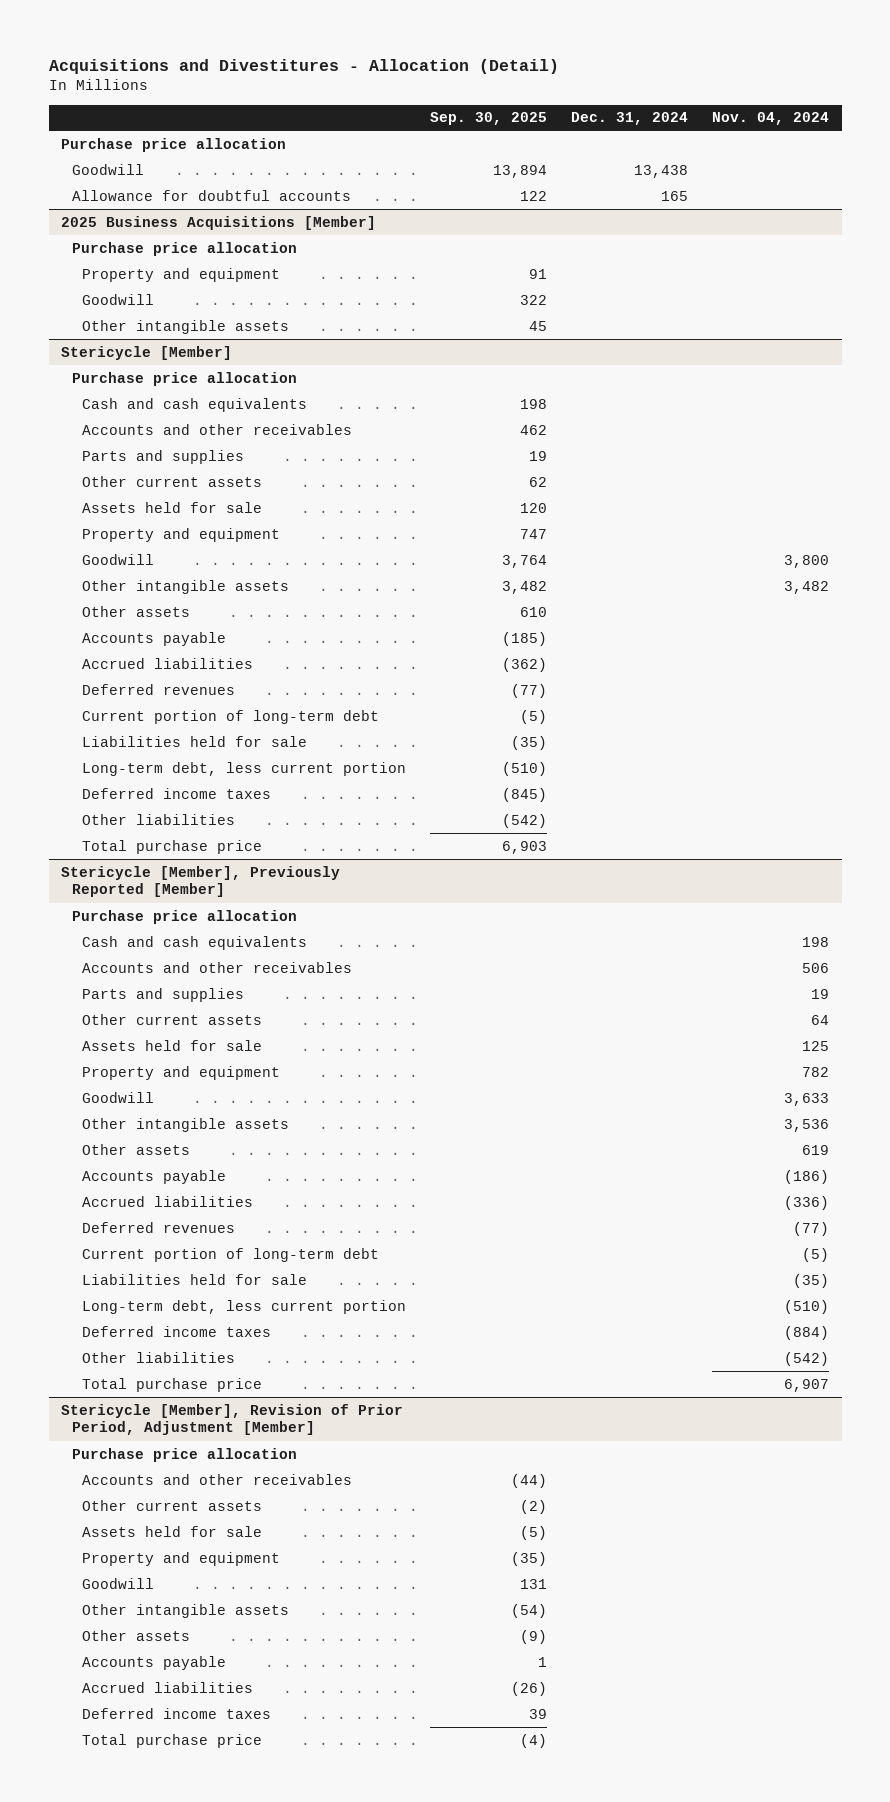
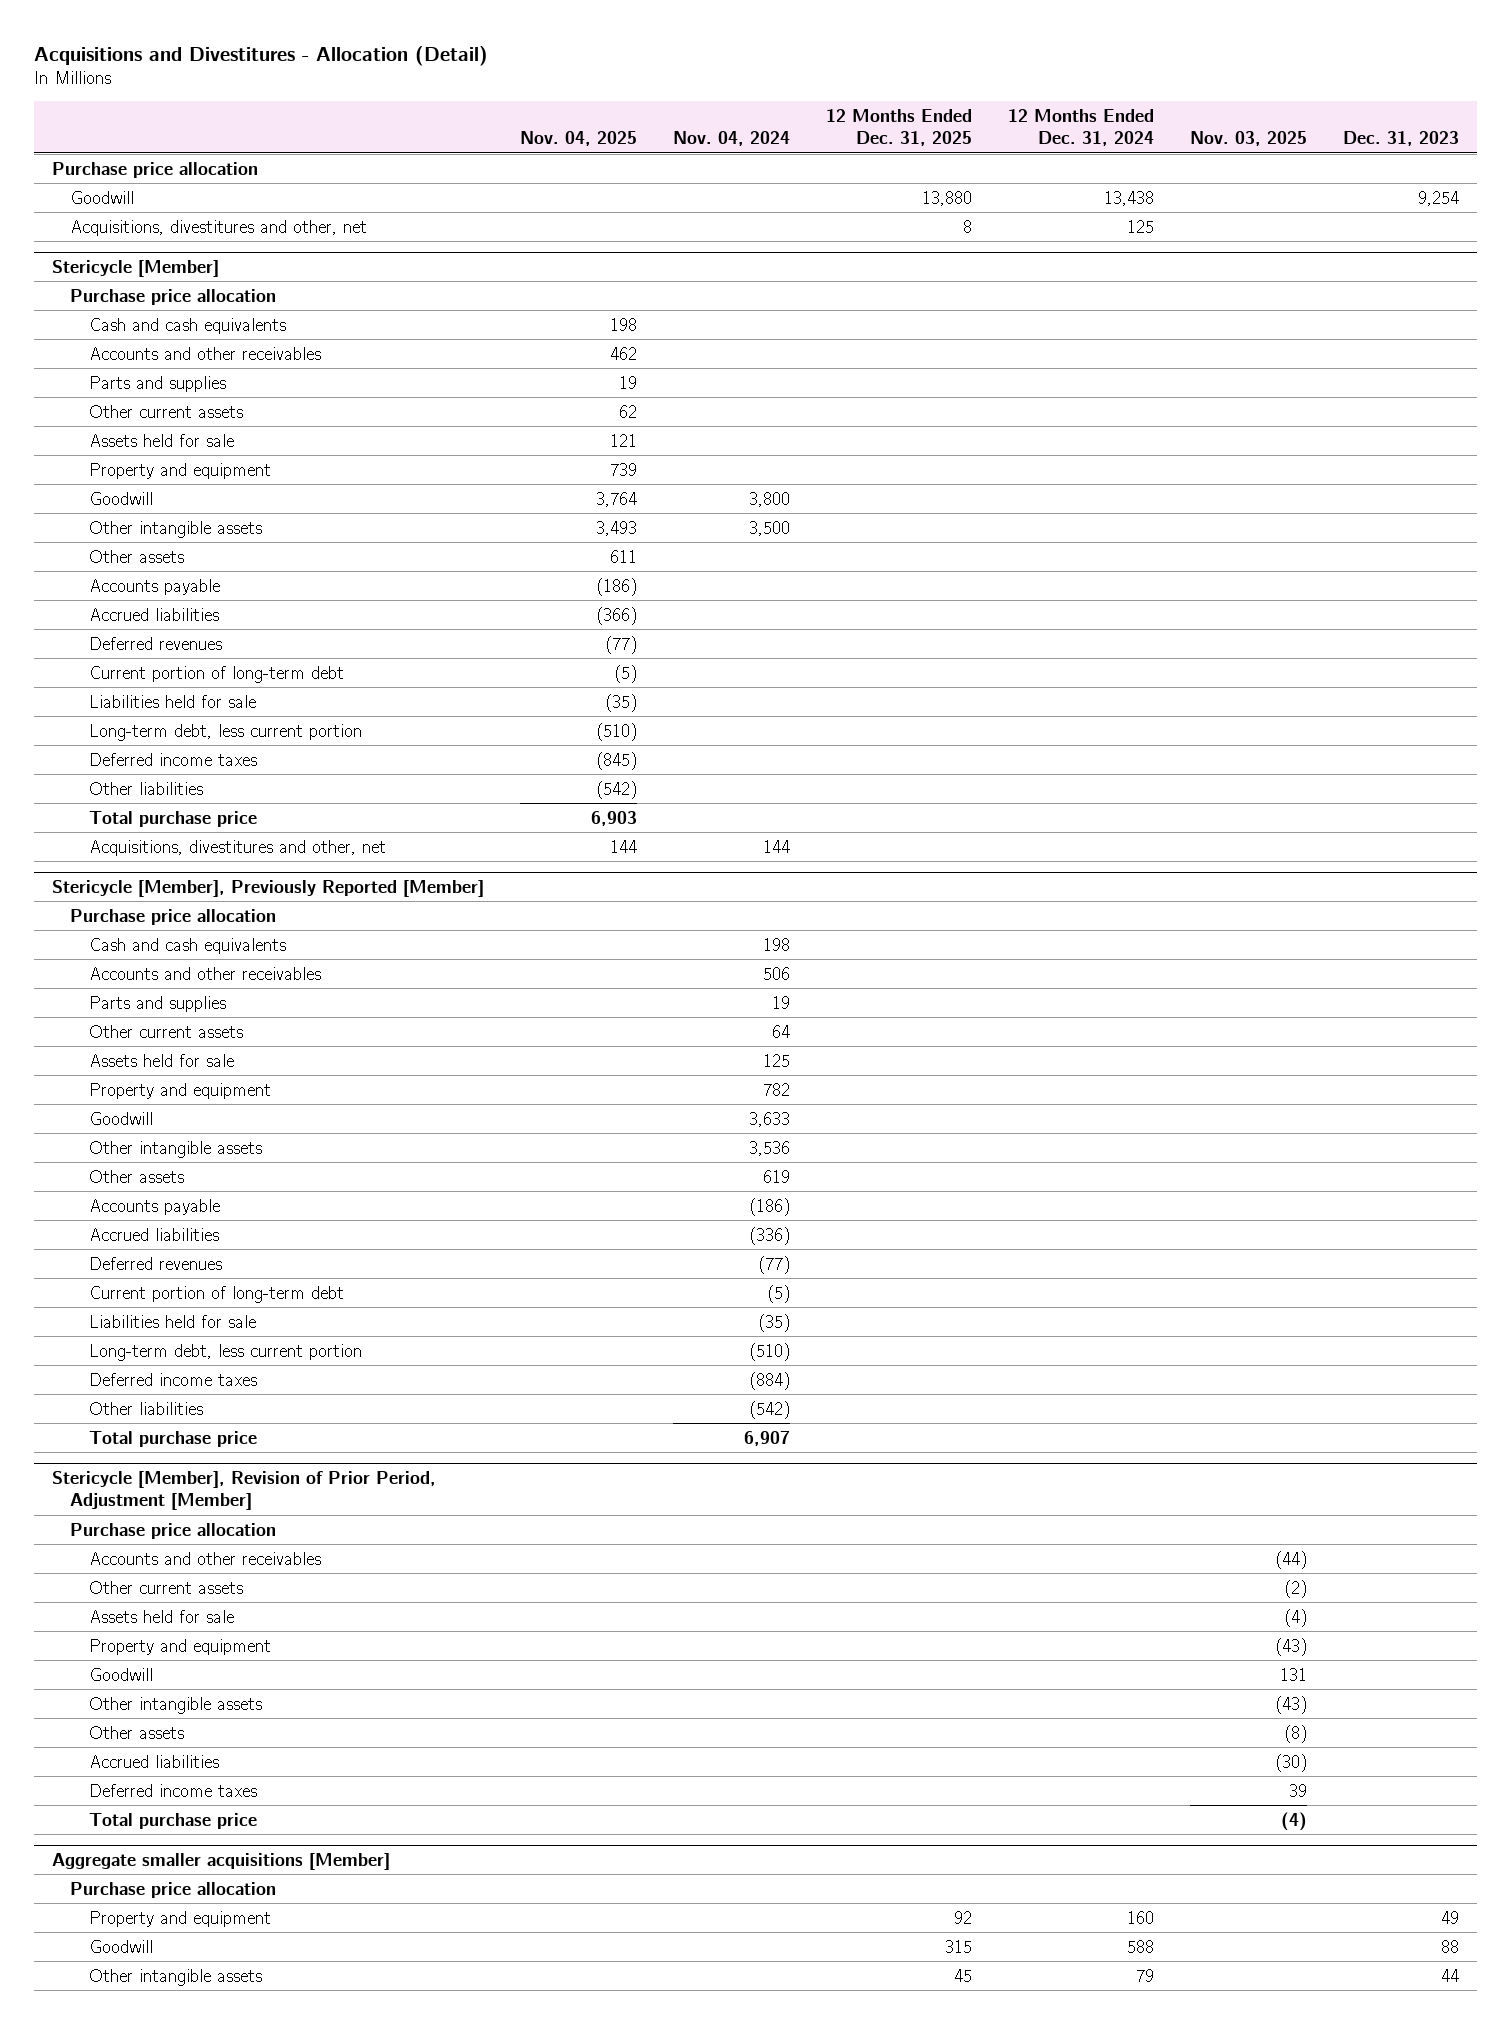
- | Sep. 30, 2025 | Dec. 31, 2024 | Nov. 04, 2024
+ | Nov. 04, 2025 | Nov. 04, 2024 | 12 Months Ended Dec. 31, 2025 | 12 Months Ended Dec. 31, 2024 | Nov. 03, 2025 | Dec. 31, 2023
- Allowance for doubtful accounts | 122 | 165 |
- 2025 Business Acquisitions [Member]
- Purchase price allocation
- Property and equipment | 91 | |
- Goodwill | 322 | |
- Other intangible assets | 45 | |
+ Acquisitions, divestitures and other, net | | | 8 | 125 | |
@ Stericycle [Member]
- Other intangible assets | 3,482 | | 3,482
+ Other intangible assets | 3,493 | 3,500 | | | |
+ Acquisitions, divestitures and other, net | 144 | 144 | | | |
@ Stericycle [Member], Revision of Prior Period, Adjustment [Member]
- Accounts payable | 1 | |
+ Aggregate smaller acquisitions [Member]
+ Purchase price allocation
+ Property and equipment | | | 92 | 160 | | 49
+ Goodwill | | | 315 | 588 | | 88
+ Other intangible assets | | | 45 | 79 | | 44

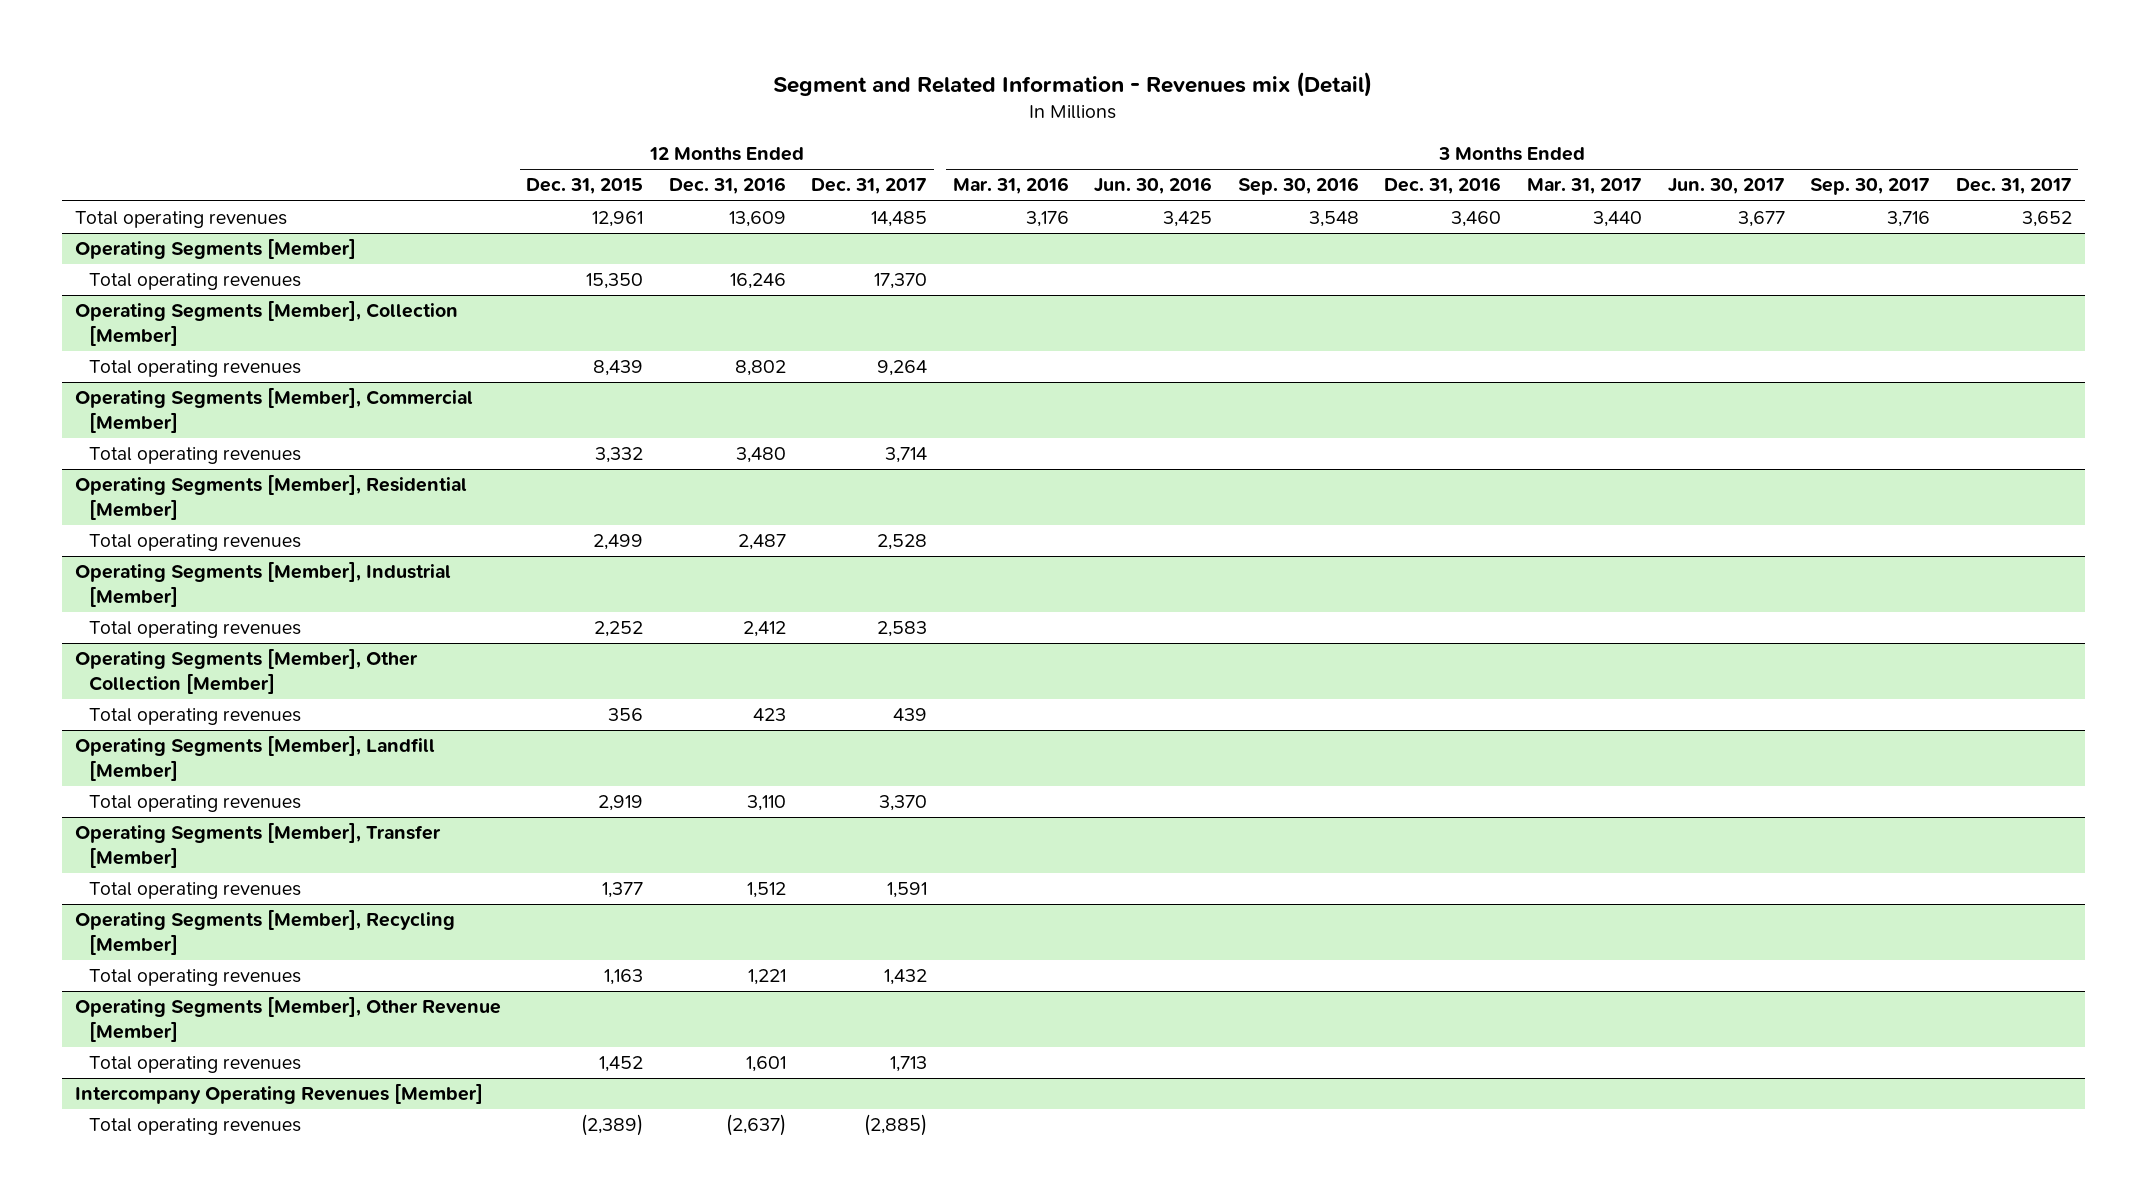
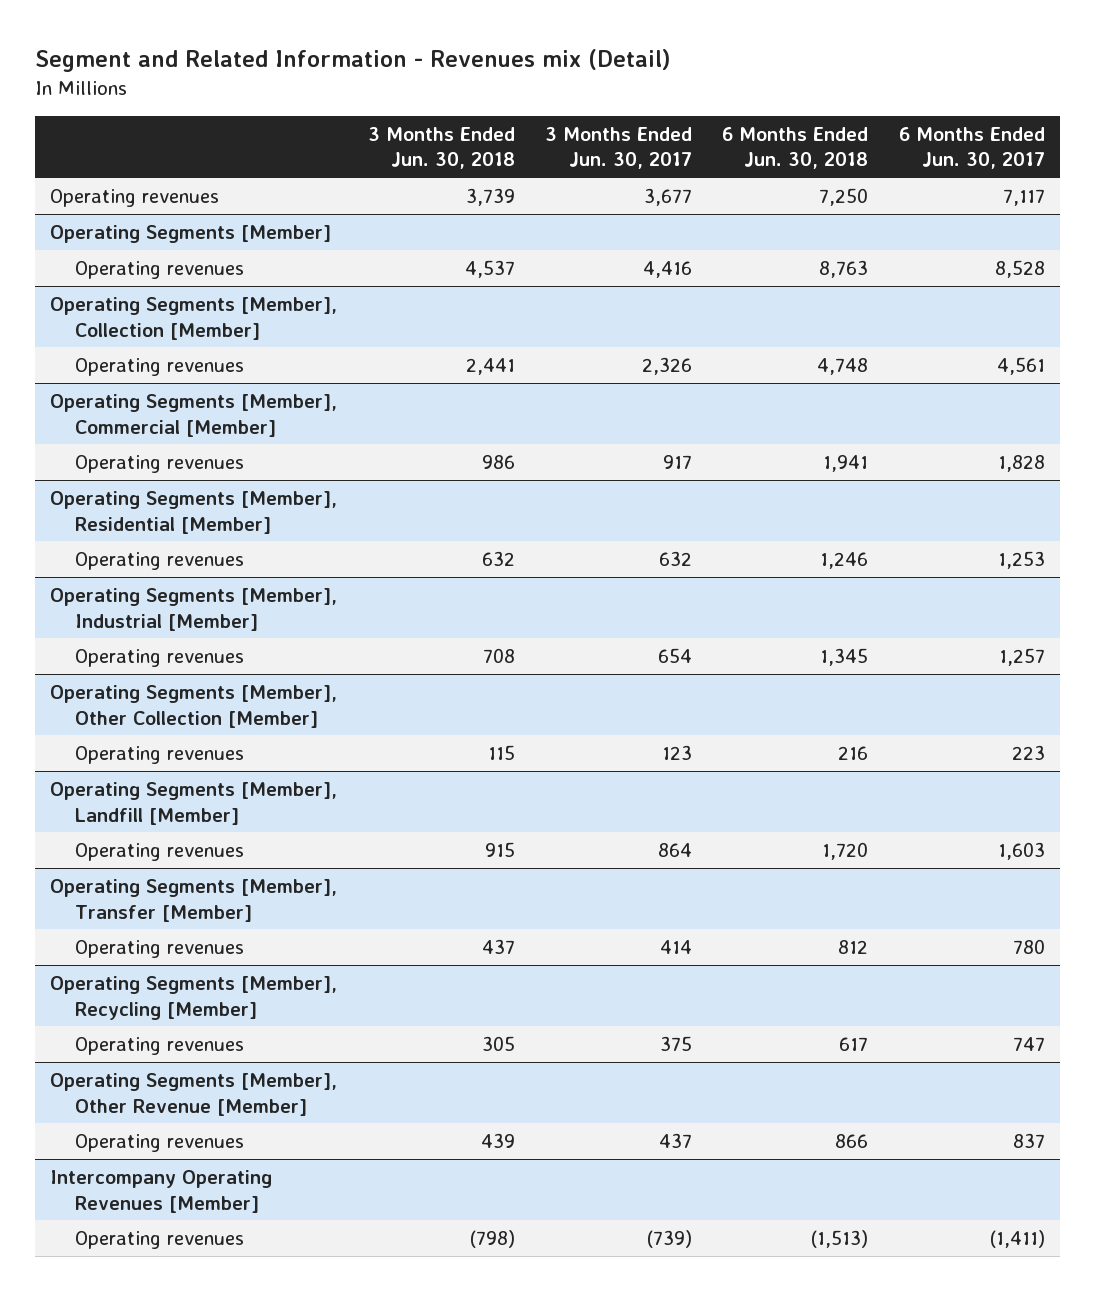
- | 12 Months Ended Dec. 31, 2015 | 12 Months Ended Dec. 31, 2016 | 12 Months Ended Dec. 31, 2017 | 3 Months Ended Mar. 31, 2016 | 3 Months Ended Jun. 30, 2016 | 3 Months Ended Sep. 30, 2016 | 3 Months Ended Dec. 31, 2016 | 3 Months Ended Mar. 31, 2017 | 3 Months Ended Jun. 30, 2017 | 3 Months Ended Sep. 30, 2017 | 3 Months Ended Dec. 31, 2017
+ | 3 Months Ended Jun. 30, 2018 | 3 Months Ended Jun. 30, 2017 | 6 Months Ended Jun. 30, 2018 | 6 Months Ended Jun. 30, 2017
- Total operating revenues | 12,961 | 13,609 | 14,485 | 3,176 | 3,425 | 3,548 | 3,460 | 3,440 | 3,677 | 3,716 | 3,652
+ Operating revenues | 3,739 | 3,677 | 7,250 | 7,117
@ Operating Segments [Member]
- Total operating revenues | 15,350 | 16,246 | 17,370 | | | | | | | |
+ Operating revenues | 4,537 | 4,416 | 8,763 | 8,528
@ Operating Segments [Member], Collection [Member]
- Total operating revenues | 8,439 | 8,802 | 9,264 | | | | | | | |
+ Operating revenues | 2,441 | 2,326 | 4,748 | 4,561
@ Operating Segments [Member], Commercial [Member]
- Total operating revenues | 3,332 | 3,480 | 3,714 | | | | | | | |
+ Operating revenues | 986 | 917 | 1,941 | 1,828
@ Operating Segments [Member], Residential [Member]
- Total operating revenues | 2,499 | 2,487 | 2,528 | | | | | | | |
+ Operating revenues | 632 | 632 | 1,246 | 1,253
@ Operating Segments [Member], Industrial [Member]
- Total operating revenues | 2,252 | 2,412 | 2,583 | | | | | | | |
+ Operating revenues | 708 | 654 | 1,345 | 1,257
@ Operating Segments [Member], Other Collection [Member]
- Total operating revenues | 356 | 423 | 439 | | | | | | | |
+ Operating revenues | 115 | 123 | 216 | 223
@ Operating Segments [Member], Landfill [Member]
- Total operating revenues | 2,919 | 3,110 | 3,370 | | | | | | | |
+ Operating revenues | 915 | 864 | 1,720 | 1,603
@ Operating Segments [Member], Transfer [Member]
- Total operating revenues | 1,377 | 1,512 | 1,591 | | | | | | | |
+ Operating revenues | 437 | 414 | 812 | 780
@ Operating Segments [Member], Recycling [Member]
- Total operating revenues | 1,163 | 1,221 | 1,432 | | | | | | | |
+ Operating revenues | 305 | 375 | 617 | 747
@ Operating Segments [Member], Other Revenue [Member]
- Total operating revenues | 1,452 | 1,601 | 1,713 | | | | | | | |
+ Operating revenues | 439 | 437 | 866 | 837
@ Intercompany Operating Revenues [Member]
- Total operating revenues | (2,389) | (2,637) | (2,885) | | | | | | | |
+ Operating revenues | (798) | (739) | (1,513) | (1,411)

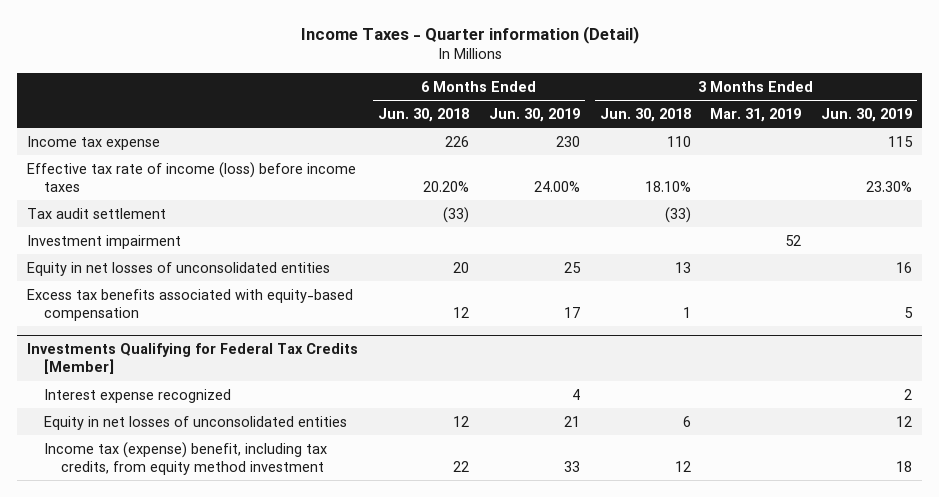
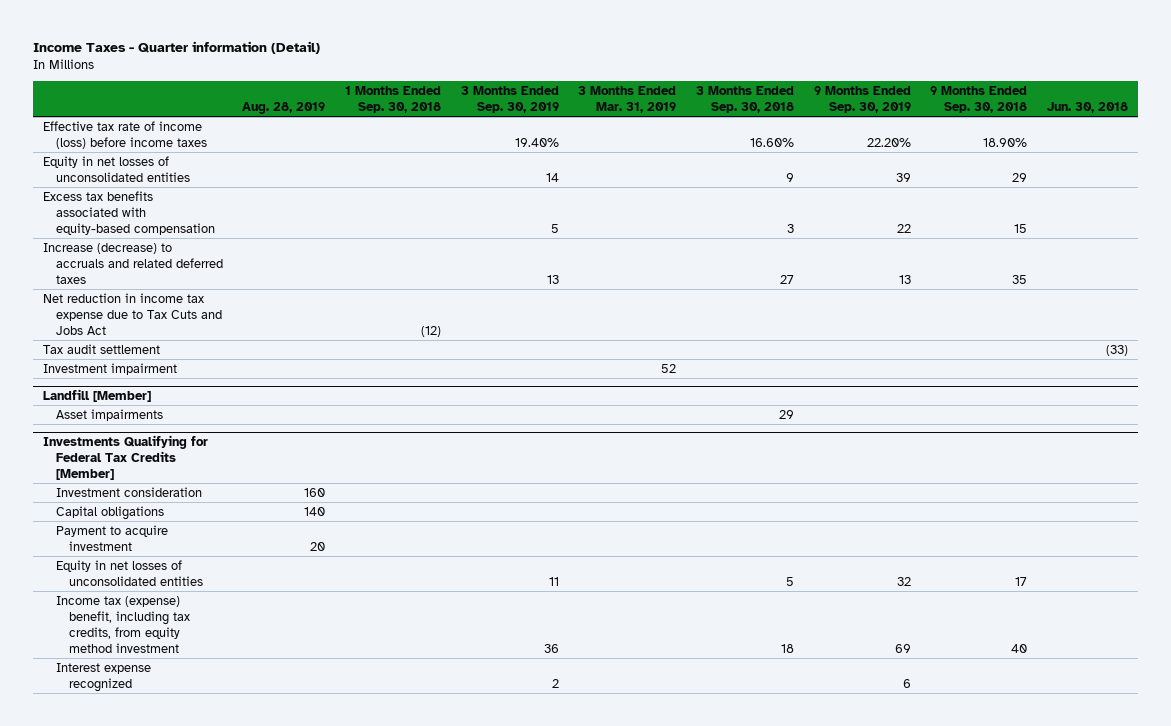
- | 6 Months Ended Jun. 30, 2018 | 6 Months Ended Jun. 30, 2019 | 3 Months Ended Jun. 30, 2018 | 3 Months Ended Mar. 31, 2019 | 3 Months Ended Jun. 30, 2019
+ | Aug. 28, 2019 | 1 Months Ended Sep. 30, 2018 | 3 Months Ended Sep. 30, 2019 | 3 Months Ended Mar. 31, 2019 | 3 Months Ended Sep. 30, 2018 | 9 Months Ended Sep. 30, 2019 | 9 Months Ended Sep. 30, 2018 | Jun. 30, 2018
- Income tax expense | 226 | 230 | 110 | | 115
+ Increase (decrease) to accruals and related deferred taxes | | | 13 | | 27 | 13 | 35 |
+ Net reduction in income tax expense due to Tax Cuts and Jobs Act | | (12) | | | | | |
moved down: Tax audit settlement | | | | | | | | (33)
moved down: Investment impairment | | | | 52 | | | |
+ Landfill [Member]
+ Asset impairments | | | | | 29 | | |
@ Investments Qualifying for Federal Tax Credits [Member]
+ Investment consideration | 160 | | | | | | |
+ Capital obligations | 140 | | | | | | |
+ Payment to acquire investment | 20 | | | | | | |
moved down: Interest expense recognized | | | 2 | | | 6 | |

